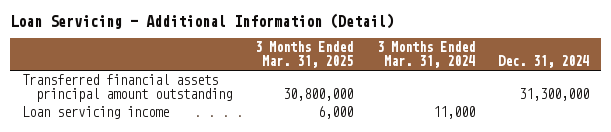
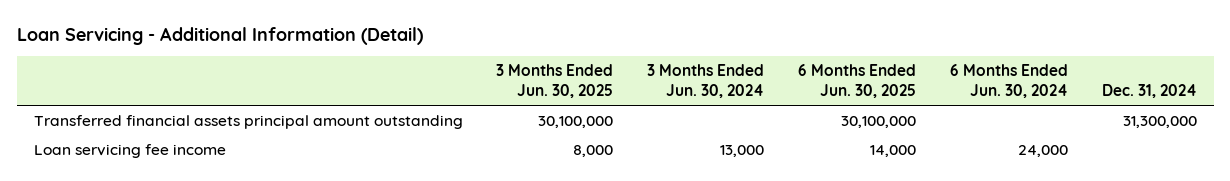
- | 3 Months Ended Mar. 31, 2025 | 3 Months Ended Mar. 31, 2024 | Dec. 31, 2024
+ | 3 Months Ended Jun. 30, 2025 | 3 Months Ended Jun. 30, 2024 | 6 Months Ended Jun. 30, 2025 | 6 Months Ended Jun. 30, 2024 | Dec. 31, 2024
- Loan servicing income | 6,000 | 11,000 |
+ Loan servicing fee income | 8,000 | 13,000 | 14,000 | 24,000 |

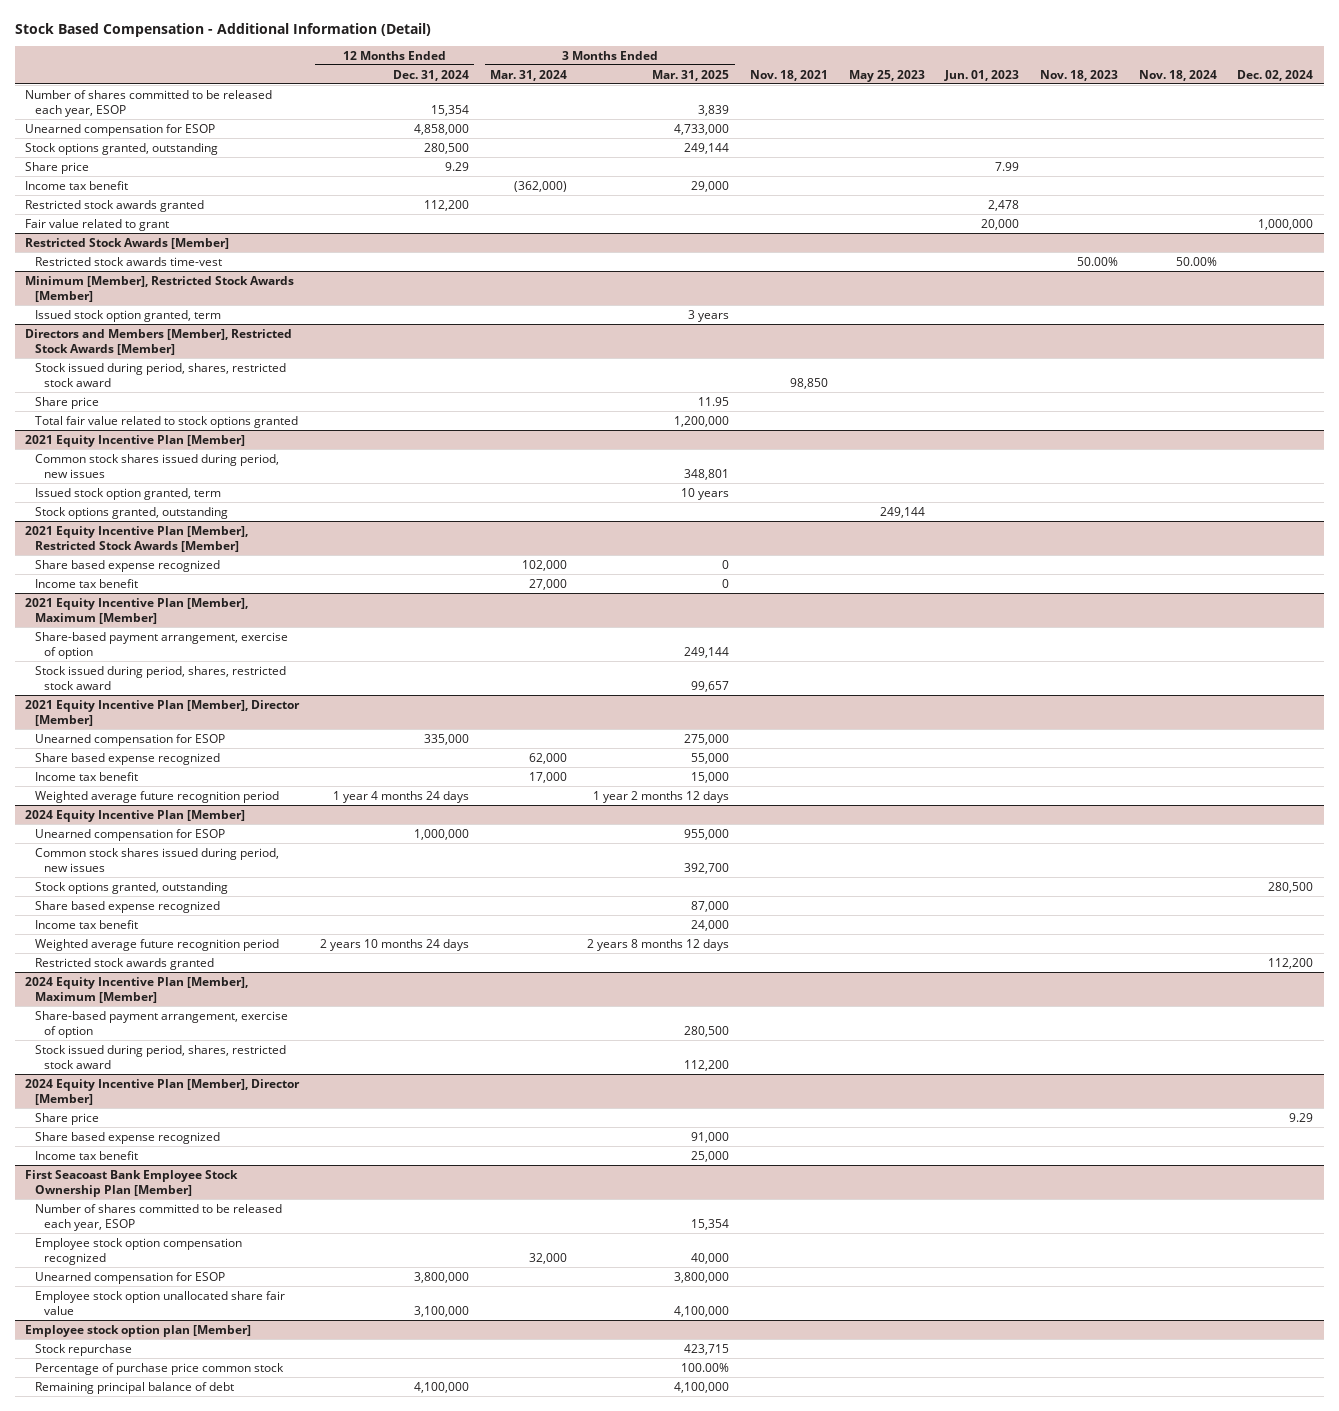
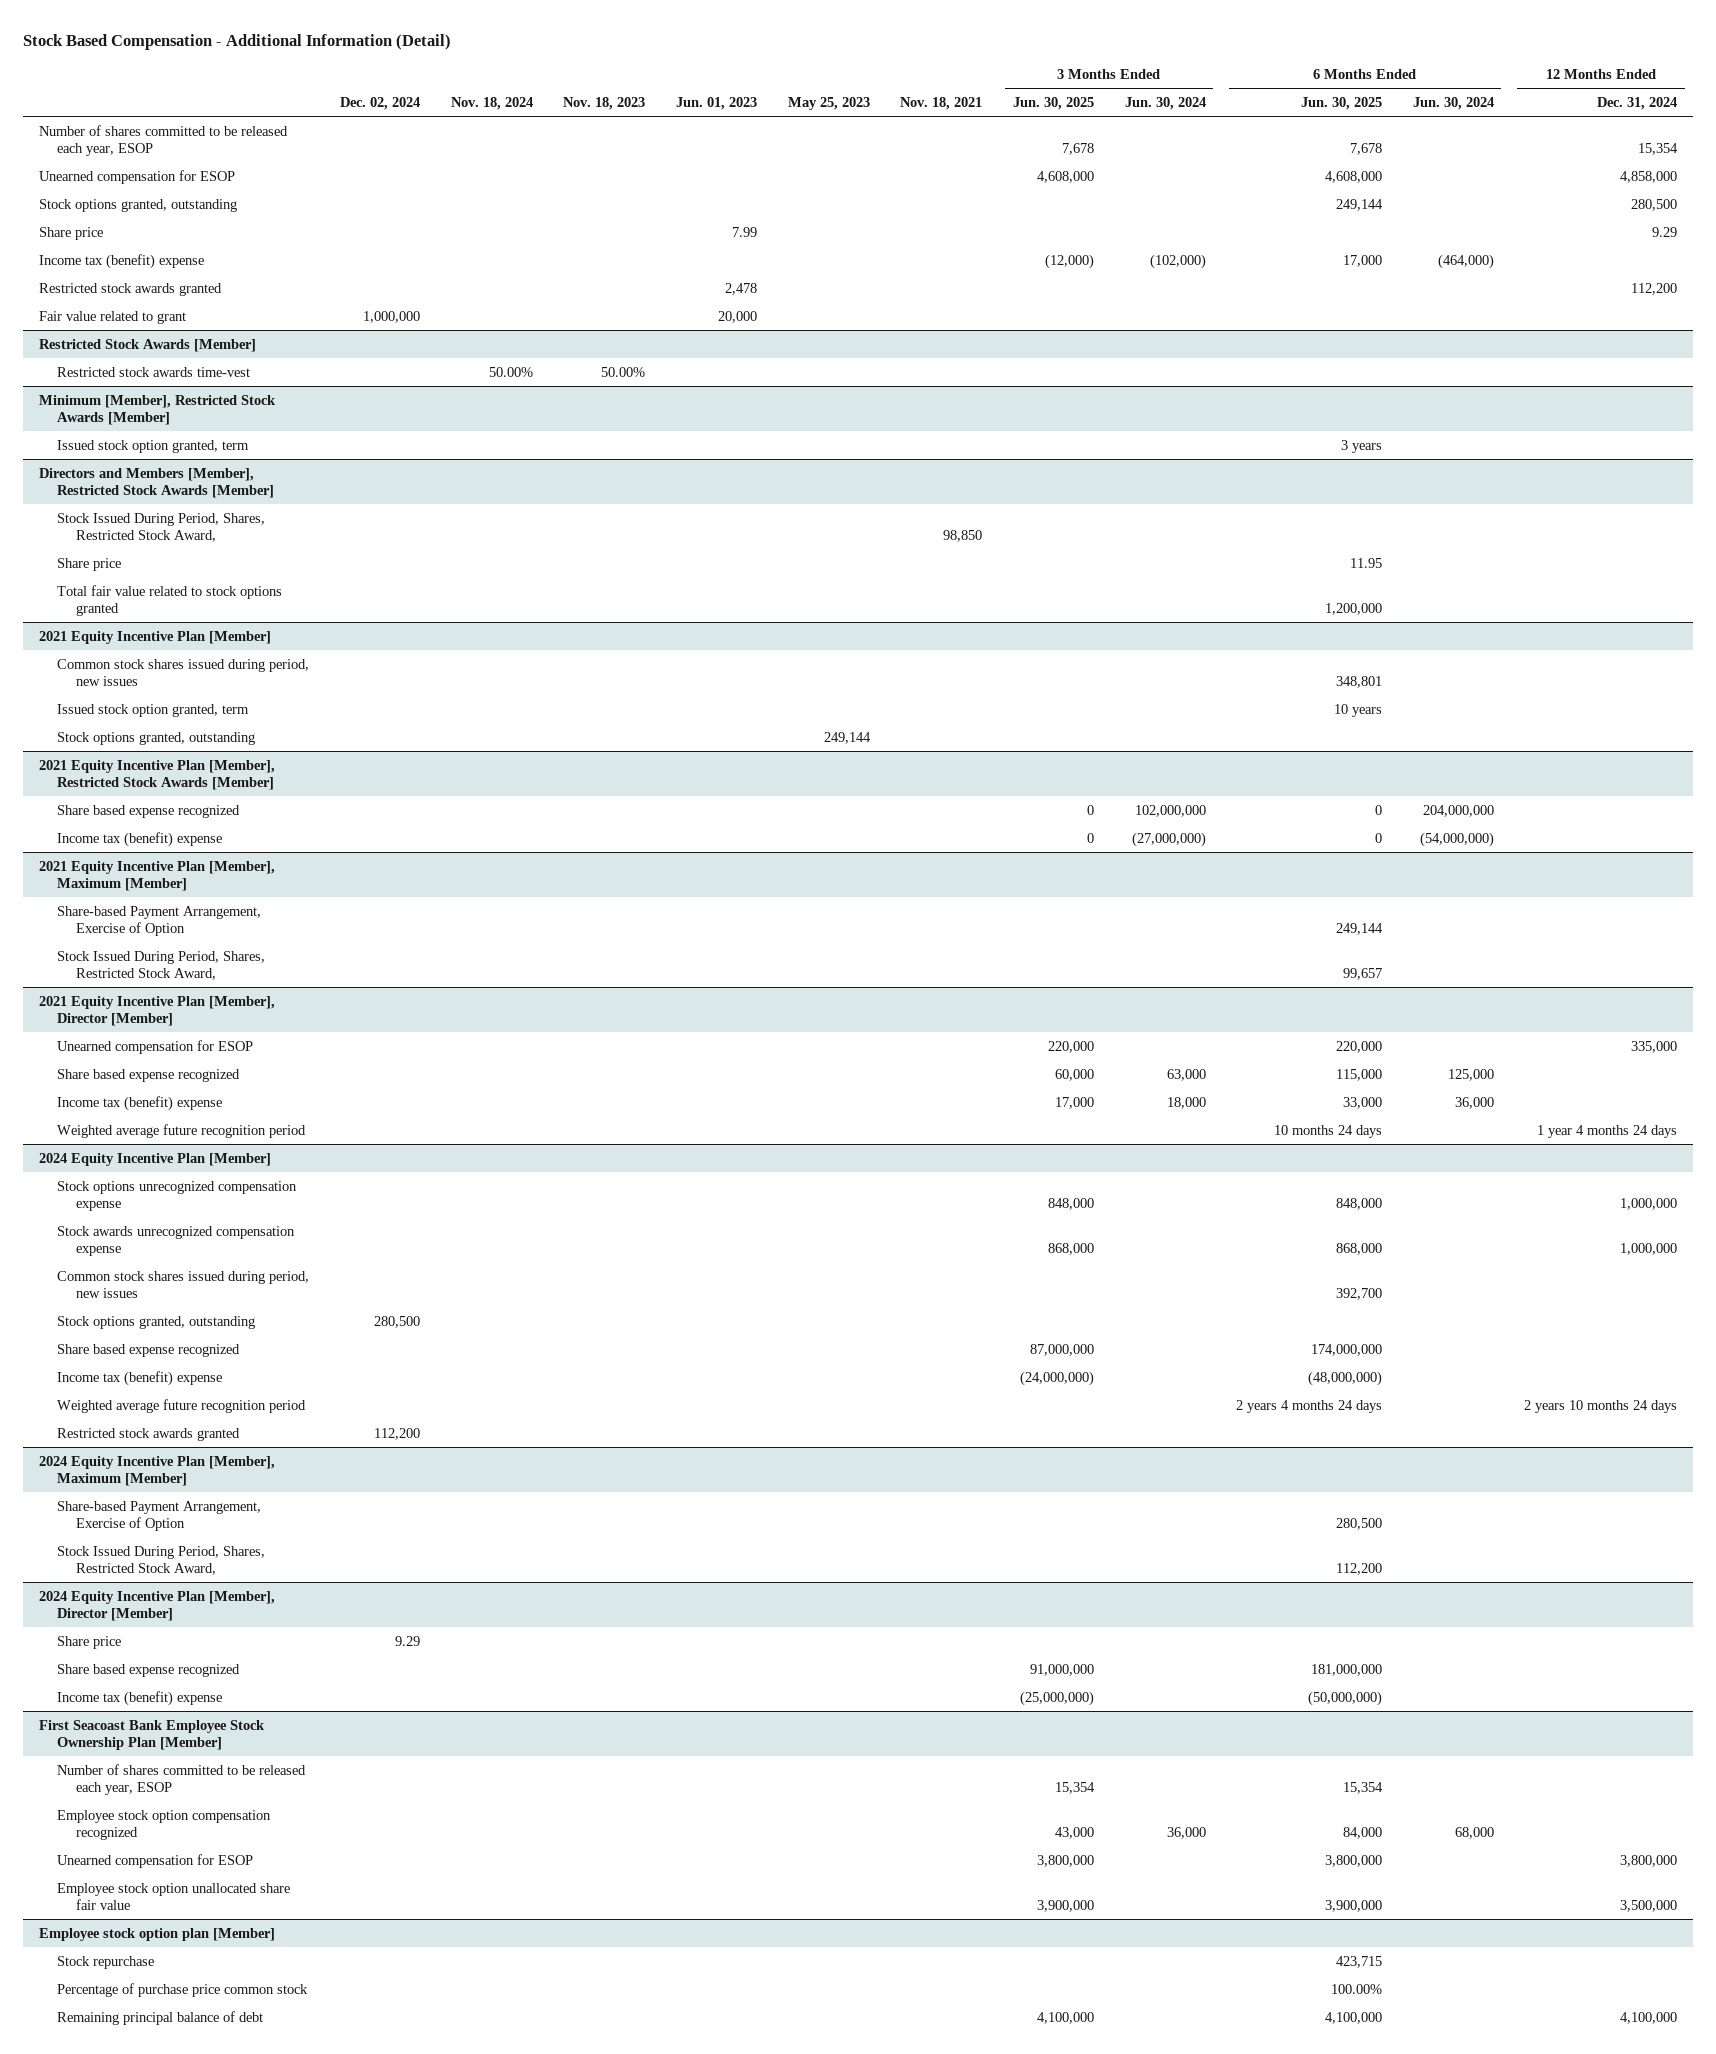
- | 12 Months Ended Dec. 31, 2024 | 3 Months Ended Mar. 31, 2024 | 3 Months Ended Mar. 31, 2025 | Nov. 18, 2021 | May 25, 2023 | Jun. 01, 2023 | Nov. 18, 2023 | Nov. 18, 2024 | Dec. 02, 2024
+ | Dec. 02, 2024 | Nov. 18, 2024 | Nov. 18, 2023 | Jun. 01, 2023 | May 25, 2023 | Nov. 18, 2021 | 3 Months Ended Jun. 30, 2025 | 3 Months Ended Jun. 30, 2024 | 6 Months Ended Jun. 30, 2025 | 6 Months Ended Jun. 30, 2024 | 12 Months Ended Dec. 31, 2024
- Income tax benefit | | (362,000) | 29,000 | | | | | |
+ Income tax (benefit) expense | | | | | | | (12,000) | (102,000) | 17,000 | (464,000) |
@ Directors and Members [Member], Restricted Stock Awards [Member]
- Stock issued during period, shares, restricted stock award | | | | 98,850 | | | | |
+ Stock Issued During Period, Shares, Restricted Stock Award, | | | | | | 98,850 | | | | |
@ 2021 Equity Incentive Plan [Member], Restricted Stock Awards [Member]
- Income tax benefit | | 27,000 | 0 | | | | | |
+ Income tax (benefit) expense | | | | | | | 0 | (27,000,000) | 0 | (54,000,000) |
@ 2021 Equity Incentive Plan [Member], Maximum [Member]
- Share-based payment arrangement, exercise of option | | | 249,144 | | | | | |
- Stock issued during period, shares, restricted stock award | | | 99,657 | | | | | |
+ Share-based Payment Arrangement, Exercise of Option | | | | | | | | | 249,144 | |
+ Stock Issued During Period, Shares, Restricted Stock Award, | | | | | | | | | 99,657 | |
@ 2021 Equity Incentive Plan [Member], Director [Member]
- Income tax benefit | | 17,000 | 15,000 | | | | | |
+ Income tax (benefit) expense | | | | | | | 17,000 | 18,000 | 33,000 | 36,000 |
@ 2024 Equity Incentive Plan [Member]
- Unearned compensation for ESOP | 1,000,000 | | 955,000 | | | | | |
+ Stock options unrecognized compensation expense | | | | | | | 848,000 | | 848,000 | | 1,000,000
+ Stock awards unrecognized compensation expense | | | | | | | 868,000 | | 868,000 | | 1,000,000
- Income tax benefit | | | 24,000 | | | | | |
+ Income tax (benefit) expense | | | | | | | (24,000,000) | | (48,000,000) | |
@ 2024 Equity Incentive Plan [Member], Maximum [Member]
- Share-based payment arrangement, exercise of option | | | 280,500 | | | | | |
- Stock issued during period, shares, restricted stock award | | | 112,200 | | | | | |
+ Share-based Payment Arrangement, Exercise of Option | | | | | | | | | 280,500 | |
+ Stock Issued During Period, Shares, Restricted Stock Award, | | | | | | | | | 112,200 | |
@ 2024 Equity Incentive Plan [Member], Director [Member]
- Income tax benefit | | | 25,000 | | | | | |
+ Income tax (benefit) expense | | | | | | | (25,000,000) | | (50,000,000) | |
@ First Seacoast Bank Employee Stock Ownership Plan [Member]
- Employee stock option unallocated share fair value | 3,100,000 | | 4,100,000 | | | | | |
+ Employee stock option unallocated share fair value | | | | | | | 3,900,000 | | 3,900,000 | | 3,500,000

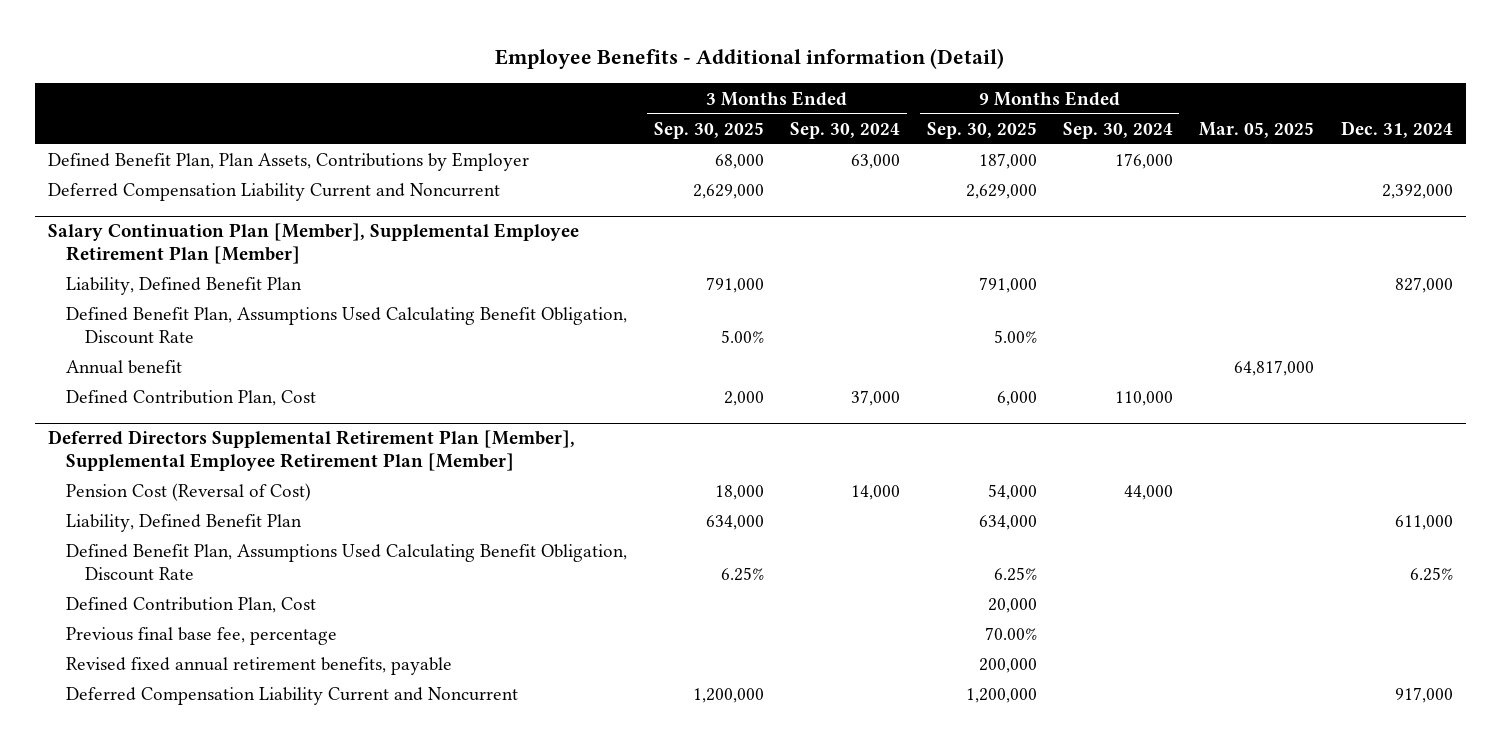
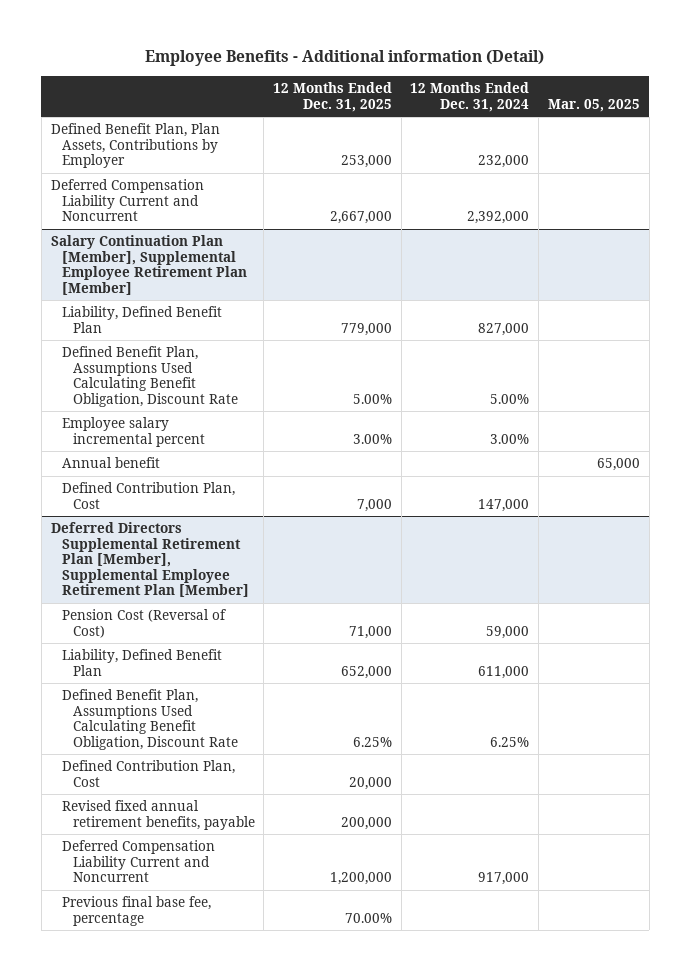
- | 3 Months Ended Sep. 30, 2025 | 3 Months Ended Sep. 30, 2024 | 9 Months Ended Sep. 30, 2025 | 9 Months Ended Sep. 30, 2024 | Mar. 05, 2025 | Dec. 31, 2024
+ | 12 Months Ended Dec. 31, 2025 | 12 Months Ended Dec. 31, 2024 | Mar. 05, 2025
@ Salary Continuation Plan [Member], Supplemental Employee Retirement Plan [Member]
- Annual benefit | | | | | 64,817,000 |
+ Employee salary incremental percent | 3.00% | 3.00% |
+ Annual benefit | | | 65,000
@ Deferred Directors Supplemental Retirement Plan [Member], Supplemental Employee Retirement Plan [Member]
moved down: Previous final base fee, percentage | 70.00% | |

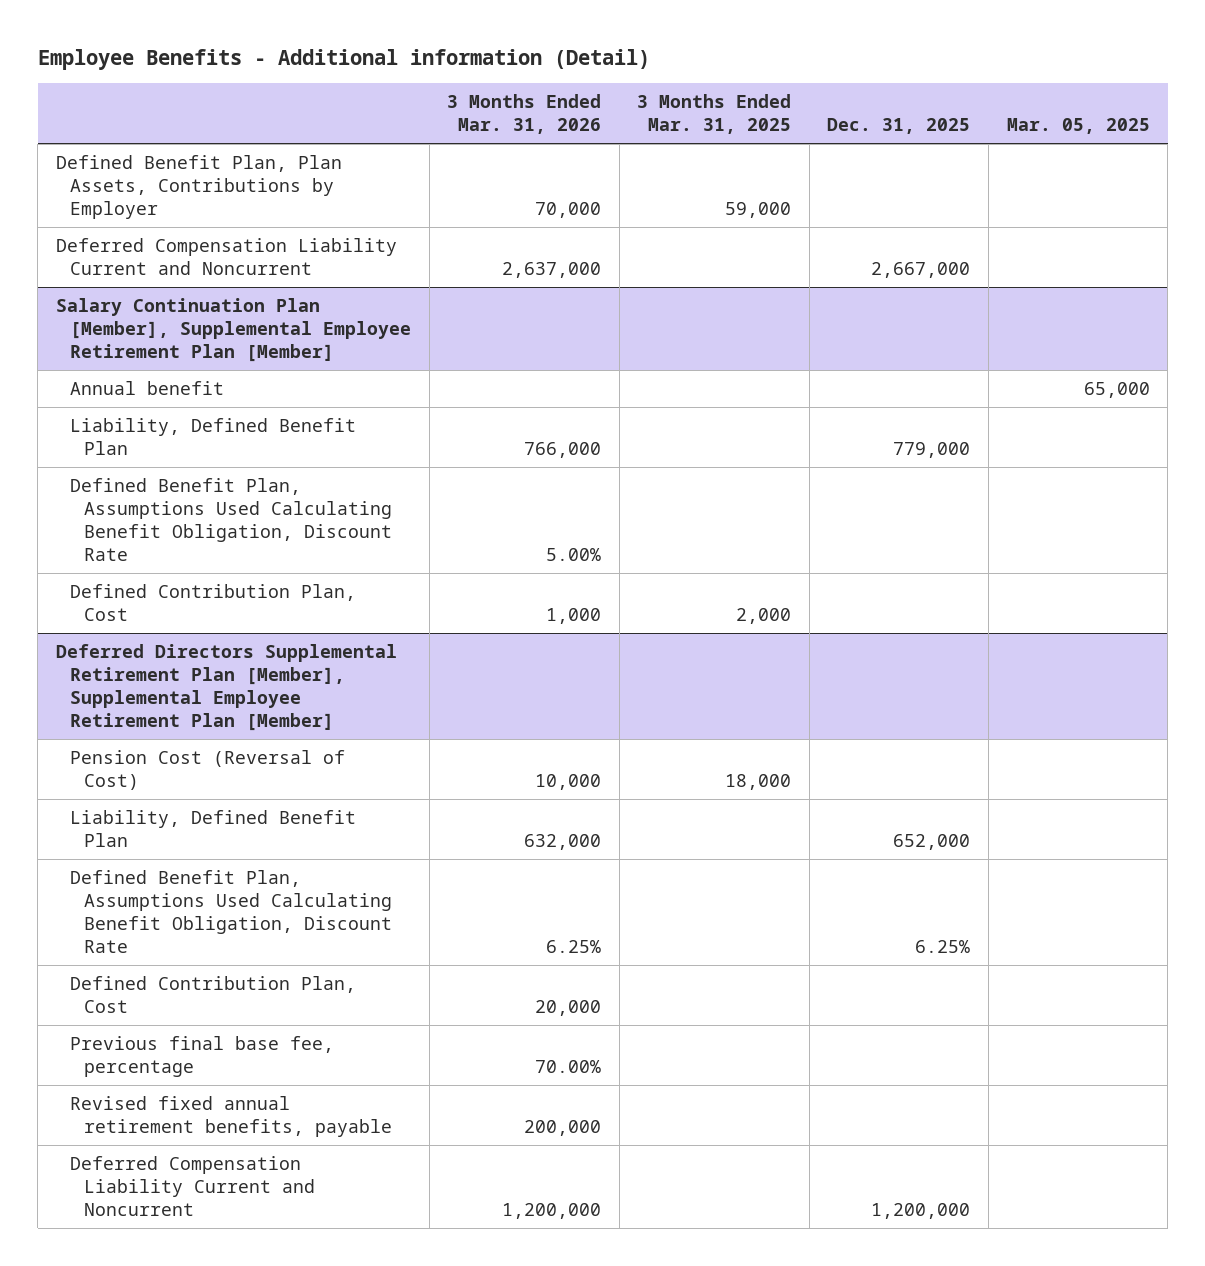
- | 12 Months Ended Dec. 31, 2025 | 12 Months Ended Dec. 31, 2024 | Mar. 05, 2025
+ | 3 Months Ended Mar. 31, 2026 | 3 Months Ended Mar. 31, 2025 | Dec. 31, 2025 | Mar. 05, 2025
@ Salary Continuation Plan [Member], Supplemental Employee Retirement Plan [Member]
moved up: Annual benefit | | | | 65,000
- Employee salary incremental percent | 3.00% | 3.00% |
@ Deferred Directors Supplemental Retirement Plan [Member], Supplemental Employee Retirement Plan [Member]
moved up: Previous final base fee, percentage | 70.00% | | |

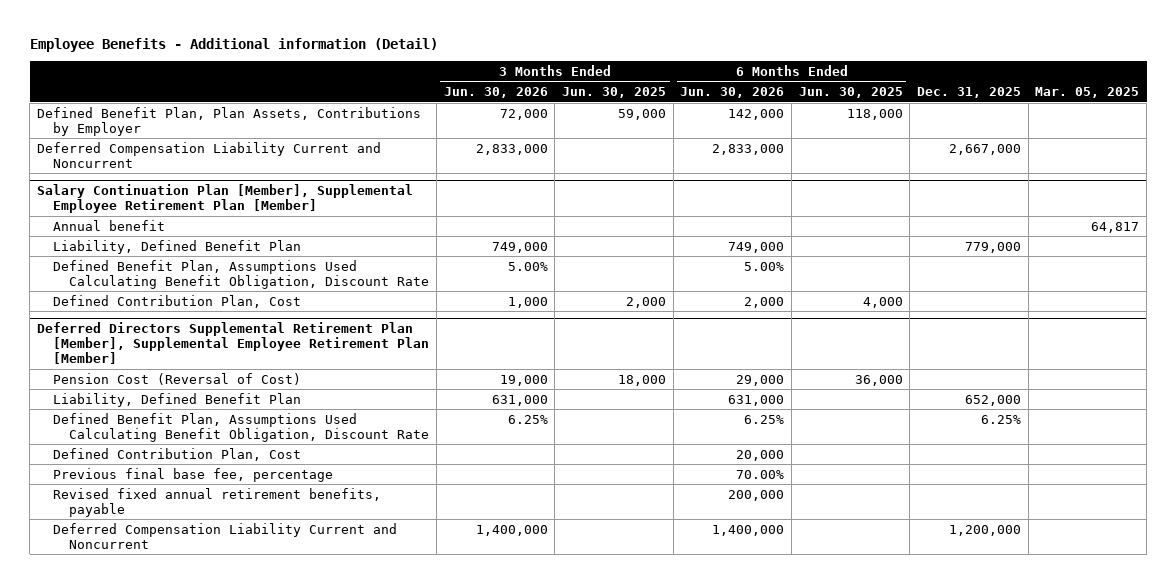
- | 3 Months Ended Mar. 31, 2026 | 3 Months Ended Mar. 31, 2025 | Dec. 31, 2025 | Mar. 05, 2025
+ | 3 Months Ended Jun. 30, 2026 | 3 Months Ended Jun. 30, 2025 | 6 Months Ended Jun. 30, 2026 | 6 Months Ended Jun. 30, 2025 | Dec. 31, 2025 | Mar. 05, 2025
@ Salary Continuation Plan [Member], Supplemental Employee Retirement Plan [Member]
- Annual benefit | | | | 65,000
+ Annual benefit | | | | | | 64,817

